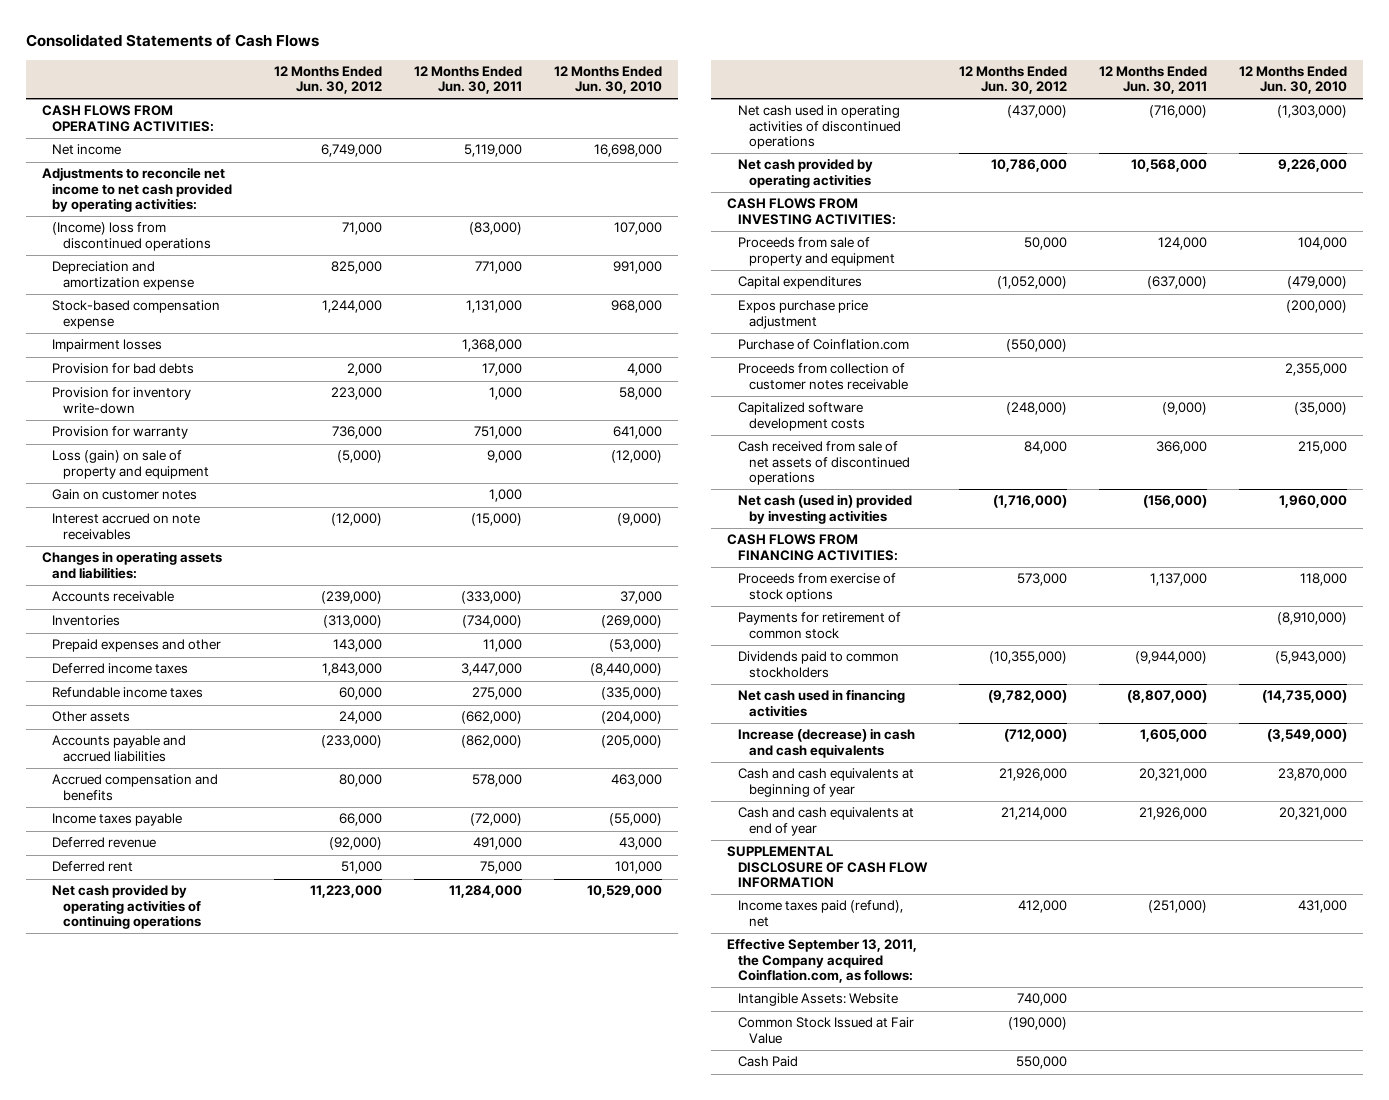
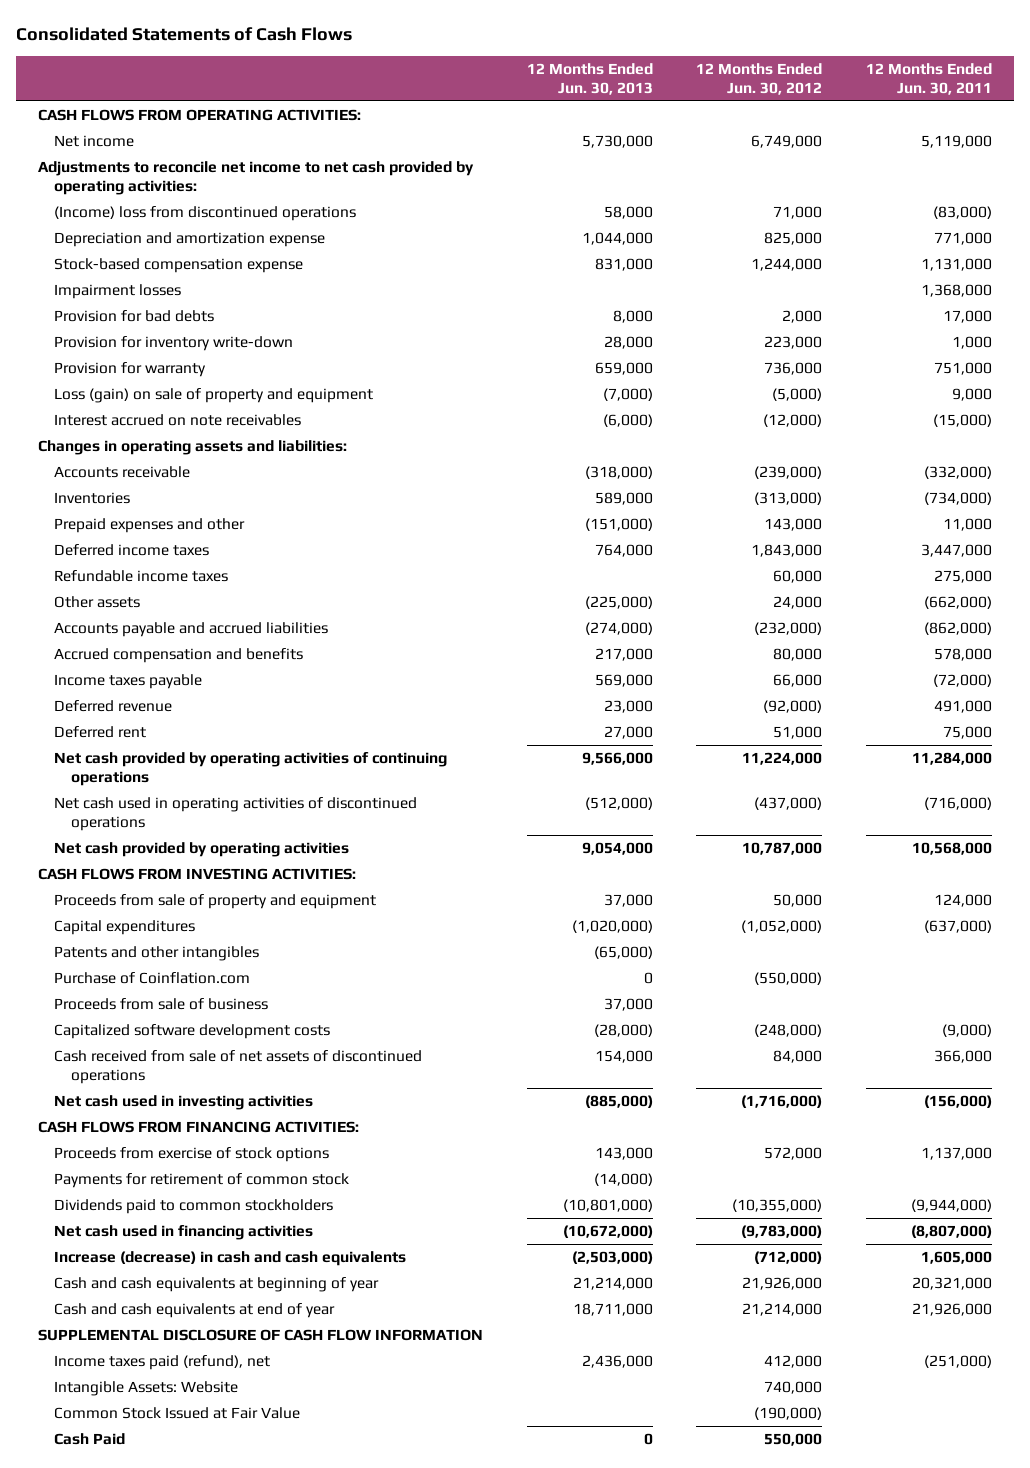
- | 12 Months Ended Jun. 30, 2012 | 12 Months Ended Jun. 30, 2011 | 12 Months Ended Jun. 30, 2010
+ | 12 Months Ended Jun. 30, 2013 | 12 Months Ended Jun. 30, 2012 | 12 Months Ended Jun. 30, 2011
- Gain on customer notes | | 1,000 |
- Accounts receivable | (239,000) | (333,000) | 37,000
+ Accounts receivable | (318,000) | (239,000) | (332,000)
- Accounts payable and accrued liabilities | (233,000) | (862,000) | (205,000)
+ Accounts payable and accrued liabilities | (274,000) | (232,000) | (862,000)
- Net cash provided by operating activities of continuing operations | 11,223,000 | 11,284,000 | 10,529,000
+ Net cash provided by operating activities of continuing operations | 9,566,000 | 11,224,000 | 11,284,000
- Net cash provided by operating activities | 10,786,000 | 10,568,000 | 9,226,000
+ Net cash provided by operating activities | 9,054,000 | 10,787,000 | 10,568,000
- Expos purchase price adjustment | | | (200,000)
+ Patents and other intangibles | (65,000) | |
- Proceeds from collection of customer notes receivable | | | 2,355,000
+ Proceeds from sale of business | 37,000 | |
- Net cash (used in) provided by investing activities | (1,716,000) | (156,000) | 1,960,000
+ Net cash used in investing activities | (885,000) | (1,716,000) | (156,000)
- Proceeds from exercise of stock options | 573,000 | 1,137,000 | 118,000
+ Proceeds from exercise of stock options | 143,000 | 572,000 | 1,137,000
- Net cash used in financing activities | (9,782,000) | (8,807,000) | (14,735,000)
+ Net cash used in financing activities | (10,672,000) | (9,783,000) | (8,807,000)
- Effective September 13, 2011, the Company acquired Coinflation.com, as follows:

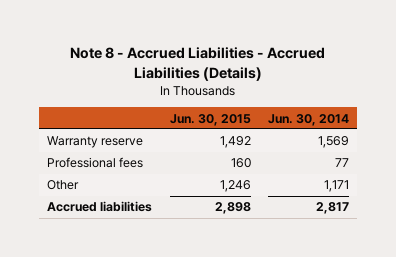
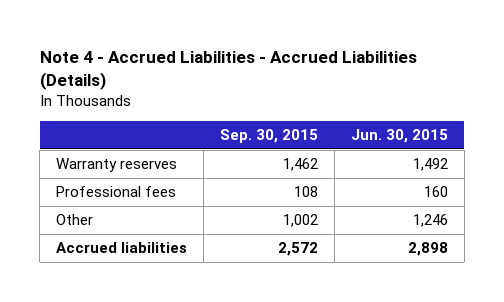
- Note 8 - Accrued Liabilities - Accrued Liabilities (Details)
+ Note 4 - Accrued Liabilities - Accrued Liabilities (Details)
- | Jun. 30, 2015 | Jun. 30, 2014
+ | Sep. 30, 2015 | Jun. 30, 2015
- Warranty reserve | 1,492 | 1,569
+ Warranty reserves | 1,462 | 1,492

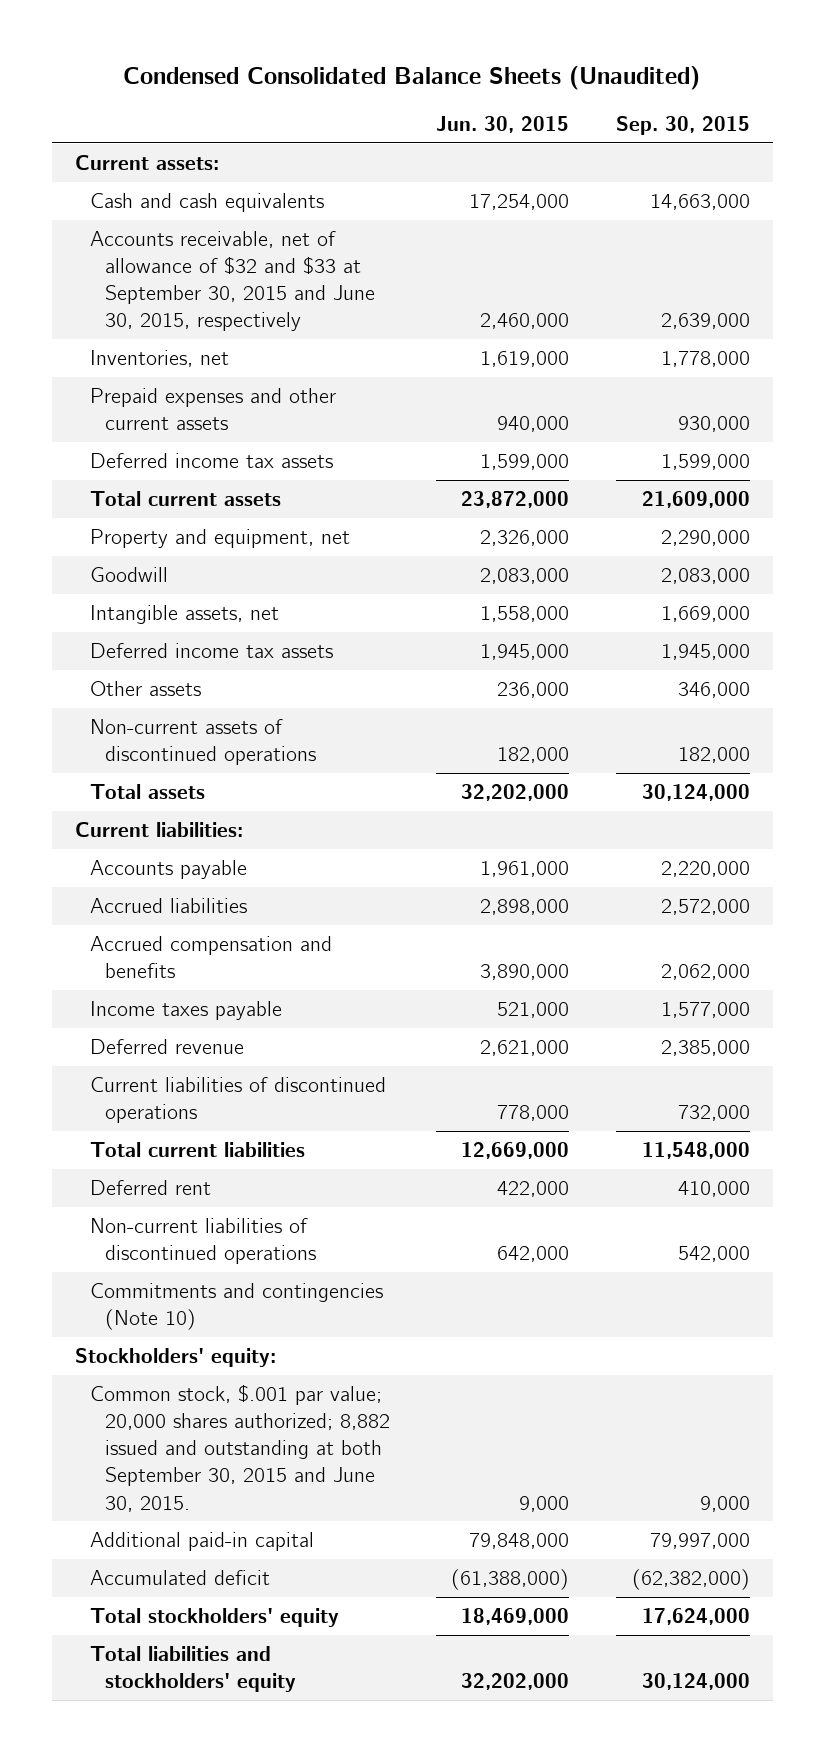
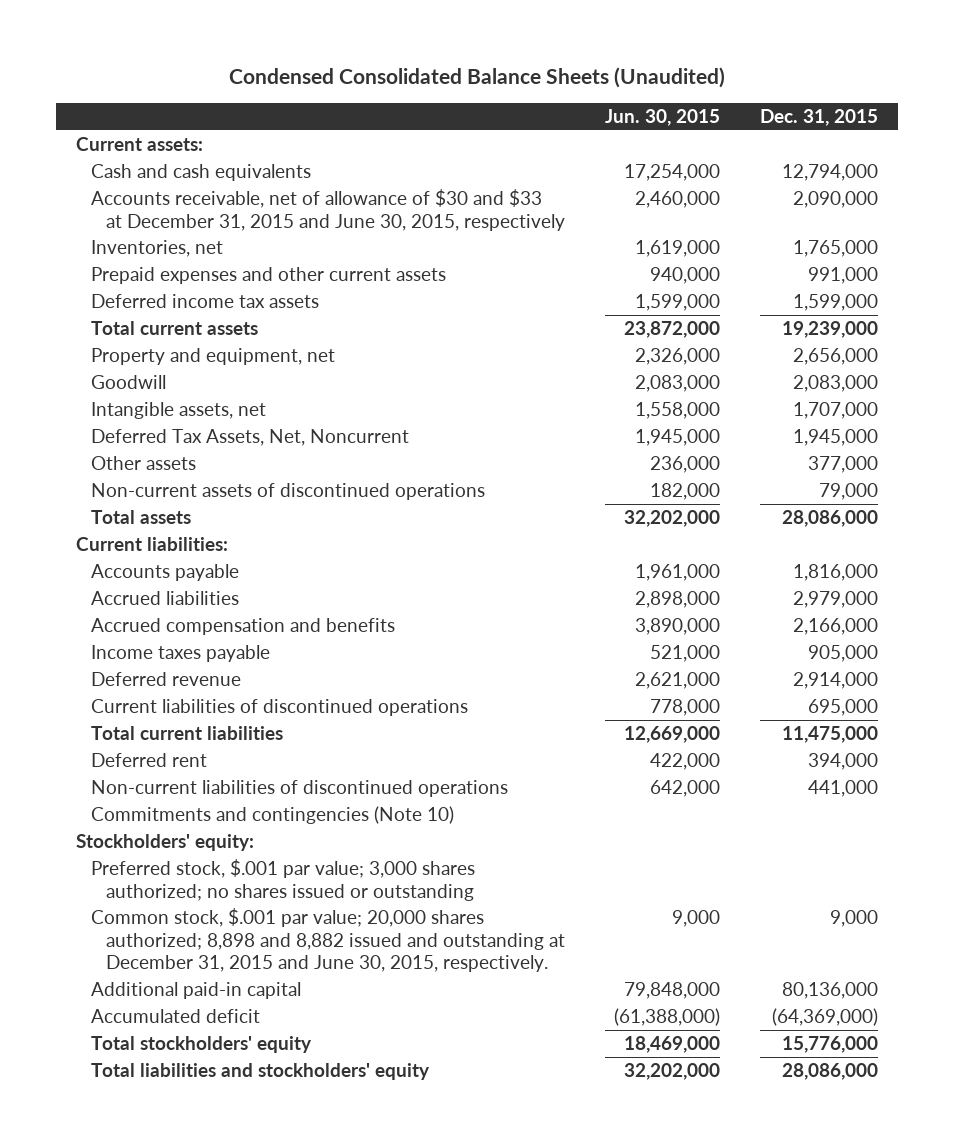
- | Jun. 30, 2015 | Sep. 30, 2015
+ | Jun. 30, 2015 | Dec. 31, 2015
- Accounts receivable, net of allowance of $32 and $33 at September 30, 2015 and June 30, 2015, respectively | 2,460,000 | 2,639,000
+ Accounts receivable, net of allowance of $30 and $33 at December 31, 2015 and June 30, 2015, respectively | 2,460,000 | 2,090,000
- Deferred income tax assets | 1,945,000 | 1,945,000
+ Deferred Tax Assets, Net, Noncurrent | 1,945,000 | 1,945,000
- Common stock, $.001 par value; 20,000 shares authorized; 8,882 issued and outstanding at both September 30, 2015 and June 30, 2015. | 9,000 | 9,000
+ Preferred stock, $.001 par value; 3,000 shares authorized; no shares issued or outstanding
+ Common stock, $.001 par value; 20,000 shares authorized; 8,898 and 8,882 issued and outstanding at December 31, 2015 and June 30, 2015, respectively. | 9,000 | 9,000

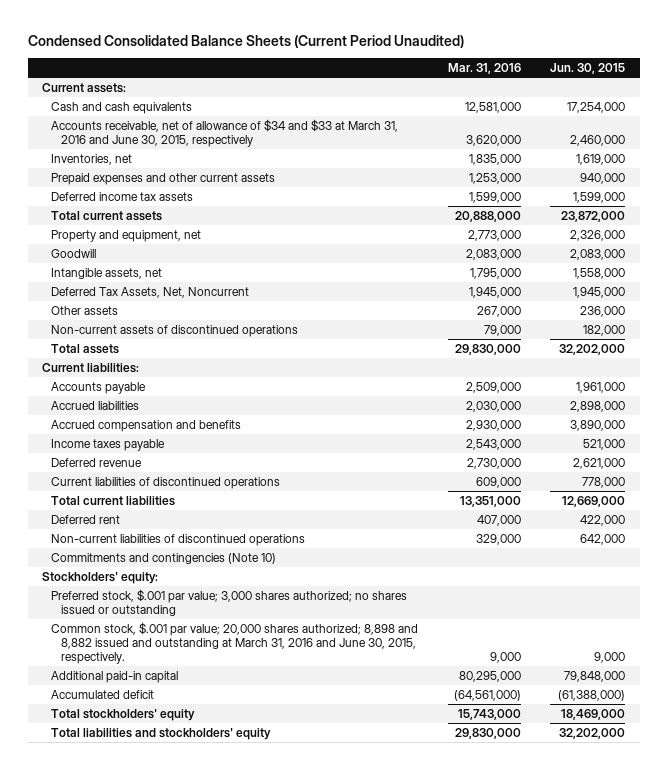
- Condensed Consolidated Balance Sheets (Unaudited)
+ Condensed Consolidated Balance Sheets (Current Period Unaudited)
- | Jun. 30, 2015 | Dec. 31, 2015
+ | Mar. 31, 2016 | Jun. 30, 2015
- Accounts receivable, net of allowance of $30 and $33 at December 31, 2015 and June 30, 2015, respectively | 2,460,000 | 2,090,000
+ Accounts receivable, net of allowance of $34 and $33 at March 31, 2016 and June 30, 2015, respectively | 3,620,000 | 2,460,000
- Common stock, $.001 par value; 20,000 shares authorized; 8,898 and 8,882 issued and outstanding at December 31, 2015 and June 30, 2015, respectively. | 9,000 | 9,000
+ Common stock, $.001 par value; 20,000 shares authorized; 8,898 and 8,882 issued and outstanding at March 31, 2016 and June 30, 2015, respectively. | 9,000 | 9,000

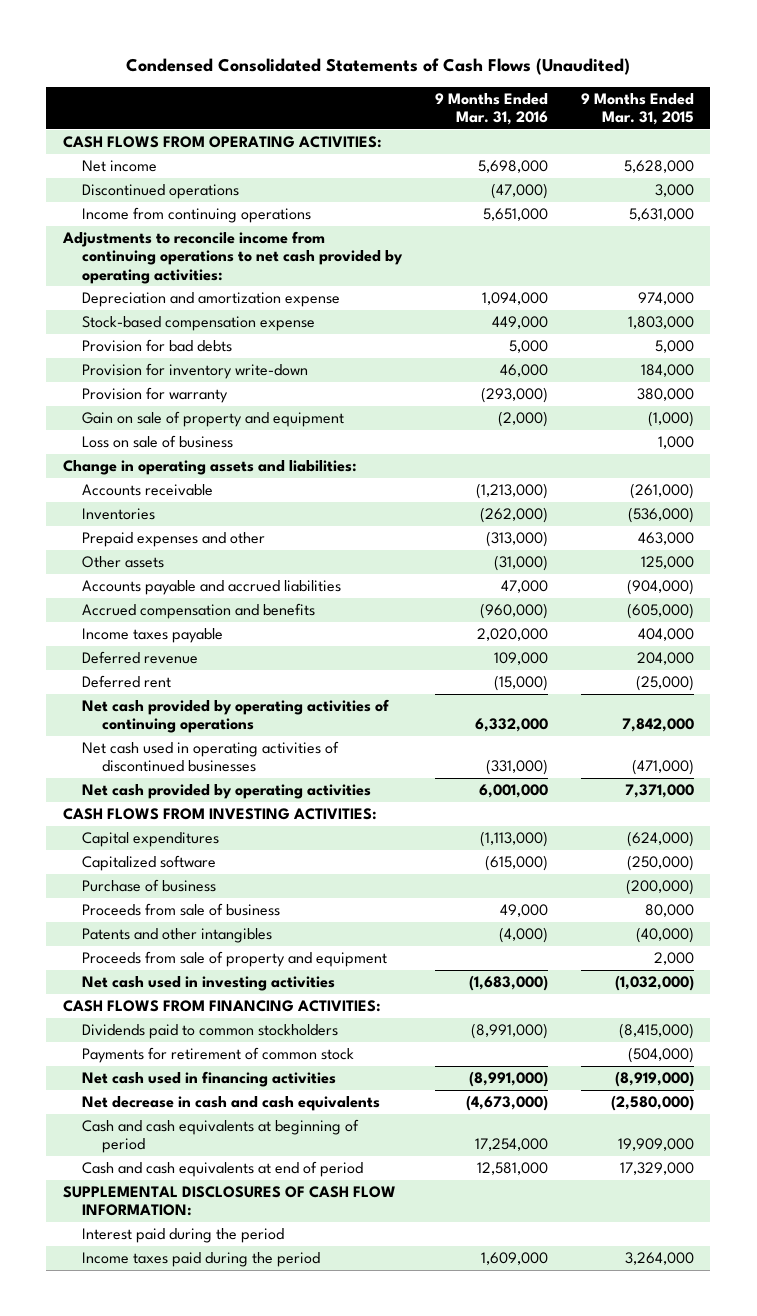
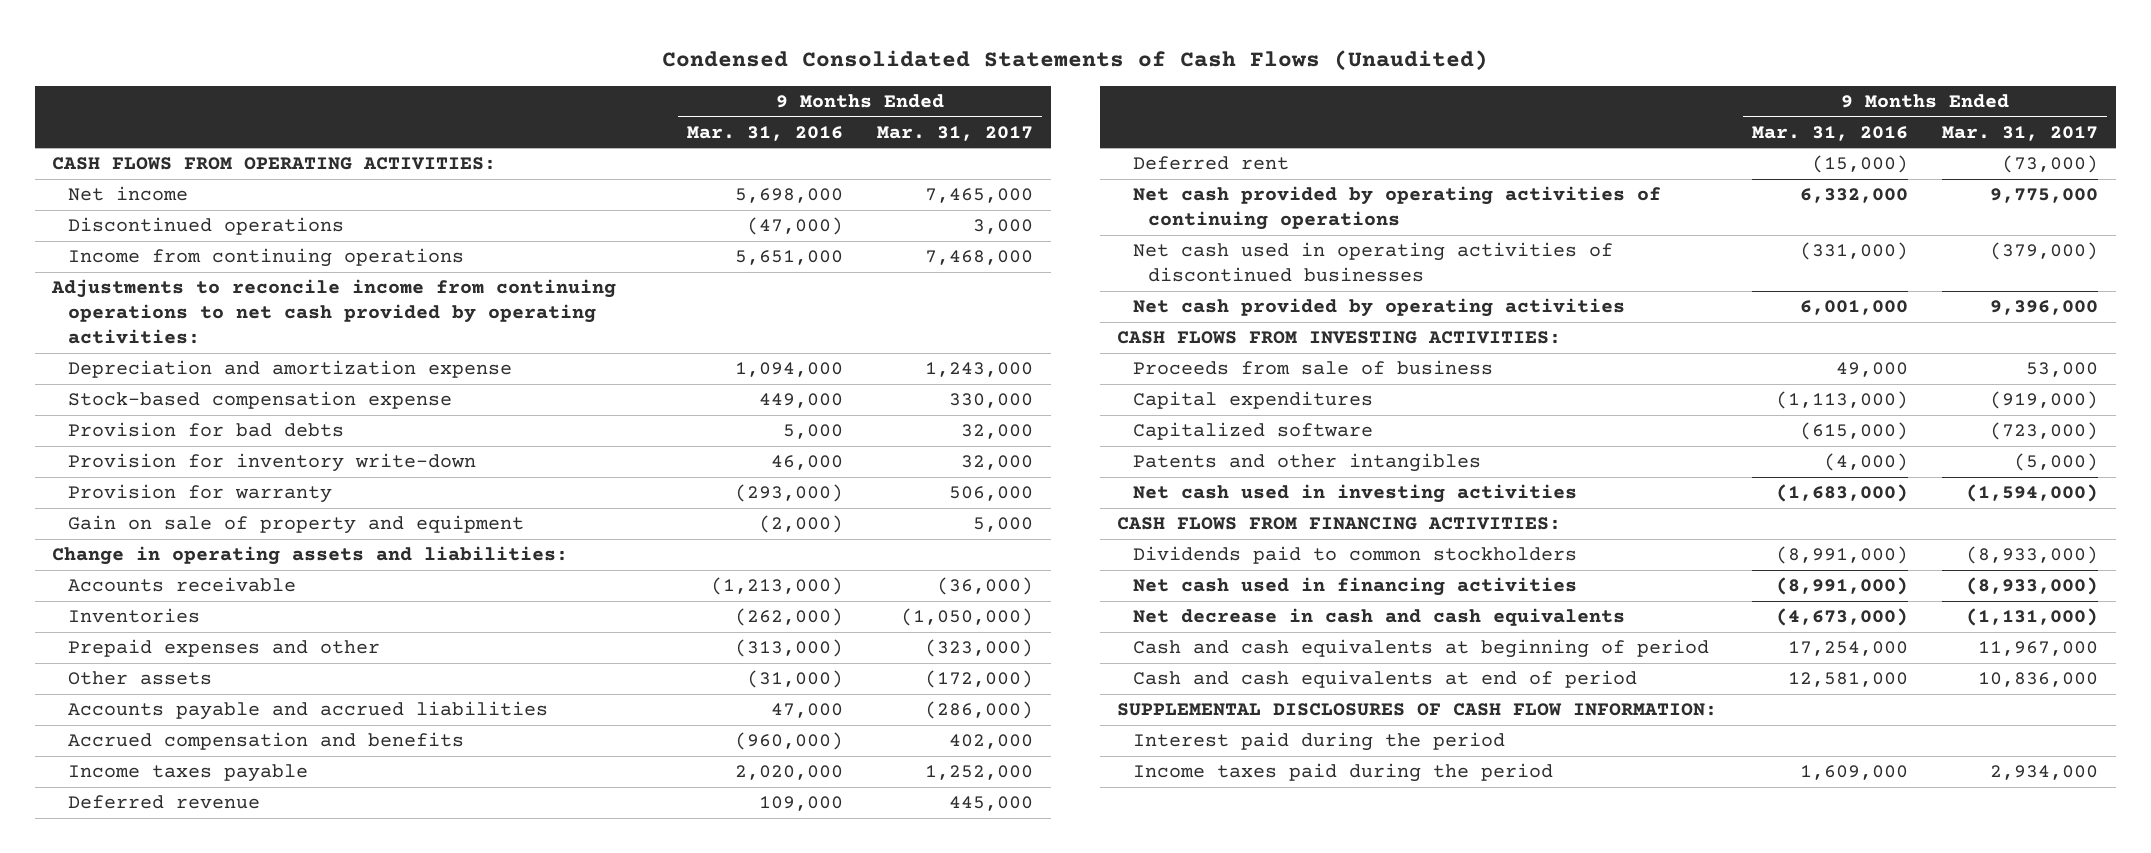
- | 9 Months Ended Mar. 31, 2016 | 9 Months Ended Mar. 31, 2015
+ | 9 Months Ended Mar. 31, 2016 | 9 Months Ended Mar. 31, 2017
- Loss on sale of business | | 1,000
moved up: Proceeds from sale of business | 49,000 | 53,000
- Purchase of business | | (200,000)
- Proceeds from sale of property and equipment | | 2,000
- Payments for retirement of common stock | | (504,000)

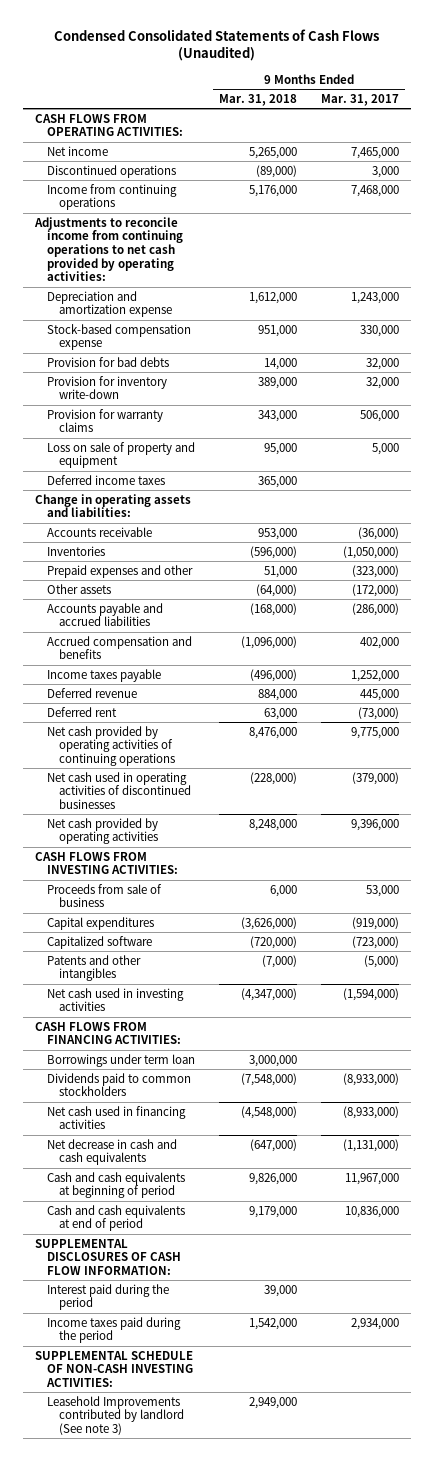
- | 9 Months Ended Mar. 31, 2016 | 9 Months Ended Mar. 31, 2017
+ | 9 Months Ended Mar. 31, 2018 | 9 Months Ended Mar. 31, 2017
- Provision for warranty | (293,000) | 506,000
- Gain on sale of property and equipment | (2,000) | 5,000
+ Provision for warranty claims | 343,000 | 506,000
+ Loss on sale of property and equipment | 95,000 | 5,000
+ Deferred income taxes | 365,000 |
+ Borrowings under term loan | 3,000,000 |
+ SUPPLEMENTAL SCHEDULE OF NON-CASH INVESTING ACTIVITIES:
+ Leasehold Improvements contributed by landlord (See note 3) | 2,949,000 |

